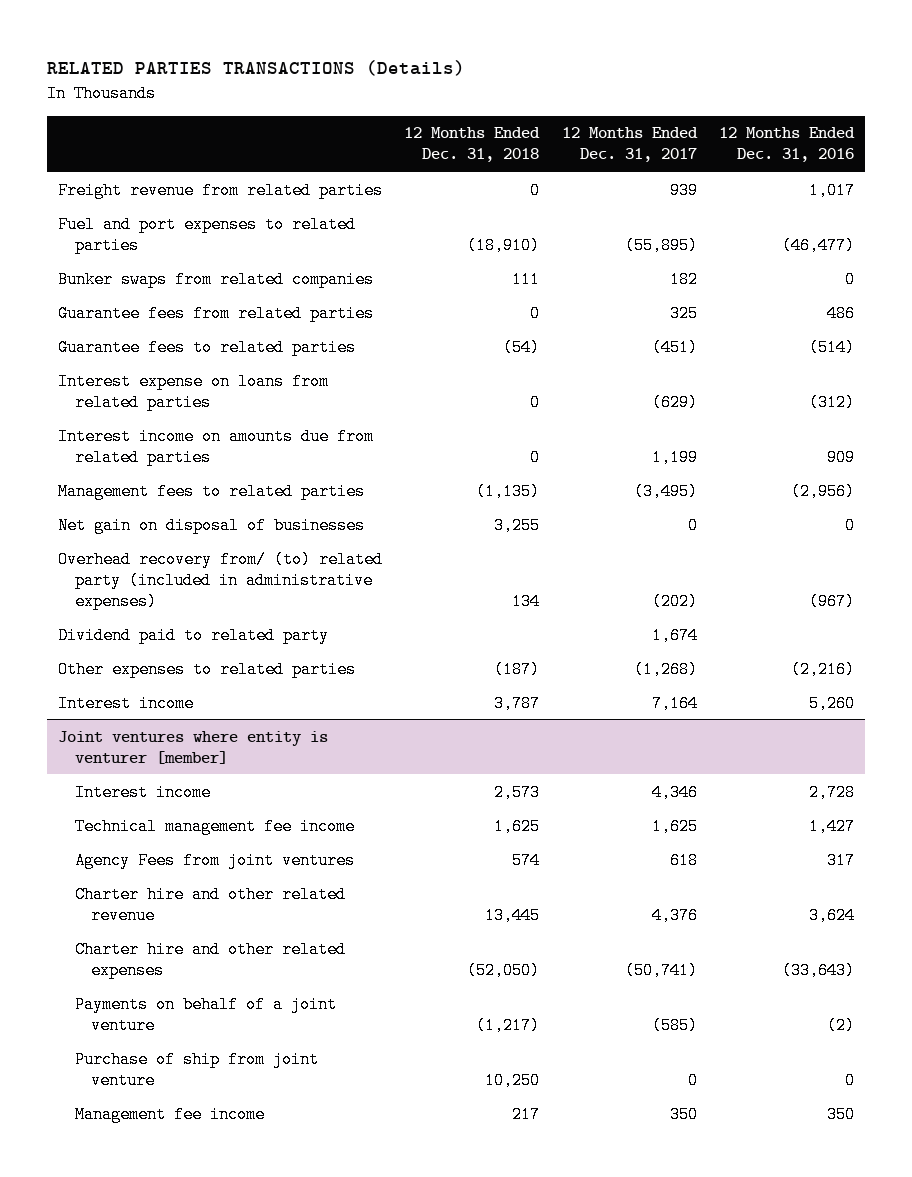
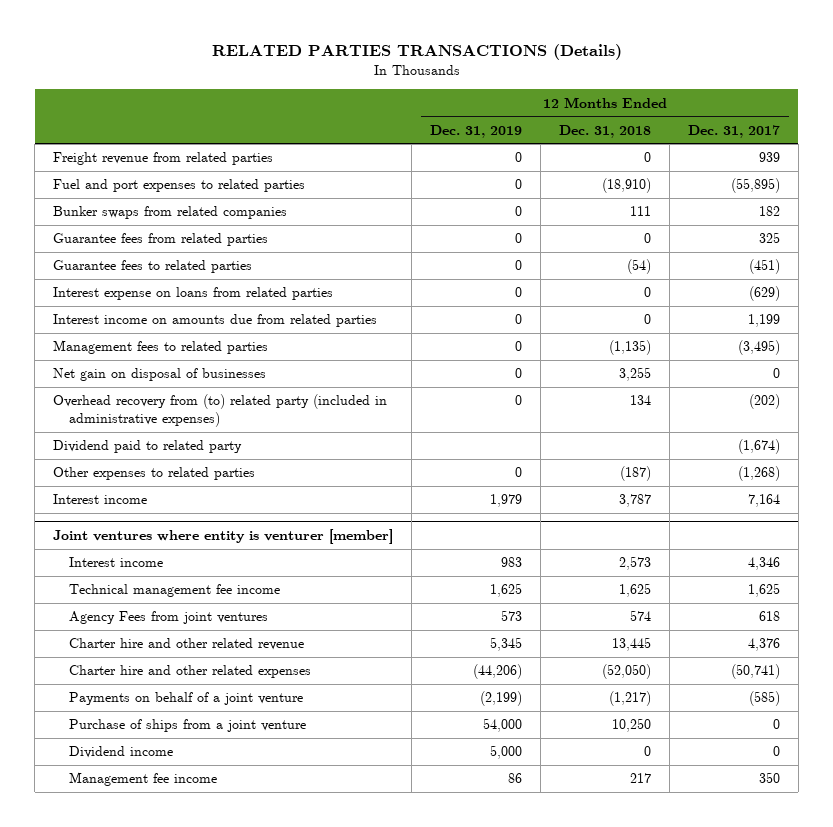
- | 12 Months Ended Dec. 31, 2018 | 12 Months Ended Dec. 31, 2017 | 12 Months Ended Dec. 31, 2016
+ | 12 Months Ended Dec. 31, 2019 | 12 Months Ended Dec. 31, 2018 | 12 Months Ended Dec. 31, 2017
- Overhead recovery from/ (to) related party (included in administrative expenses) | 134 | (202) | (967)
- Dividend paid to related party | | 1,674 |
+ Overhead recovery from (to) related party (included in administrative expenses) | 0 | 134 | (202)
+ Dividend paid to related party | | | (1,674)
@ Joint ventures where entity is venturer [member]
- Purchase of ship from joint venture | 10,250 | 0 | 0
+ Purchase of ships from a joint venture | 54,000 | 10,250 | 0
+ Dividend income | 5,000 | 0 | 0

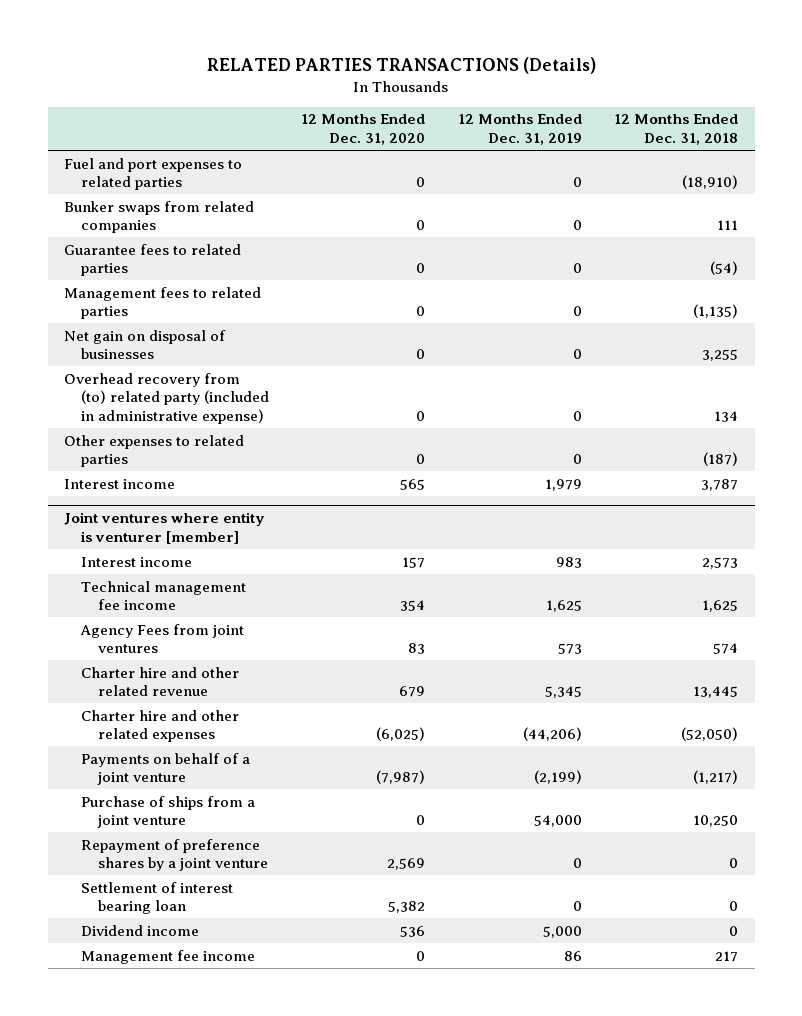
- | 12 Months Ended Dec. 31, 2019 | 12 Months Ended Dec. 31, 2018 | 12 Months Ended Dec. 31, 2017
+ | 12 Months Ended Dec. 31, 2020 | 12 Months Ended Dec. 31, 2019 | 12 Months Ended Dec. 31, 2018
- Freight revenue from related parties | 0 | 0 | 939
- Guarantee fees from related parties | 0 | 0 | 325
- Interest expense on loans from related parties | 0 | 0 | (629)
- Interest income on amounts due from related parties | 0 | 0 | 1,199
- Overhead recovery from (to) related party (included in administrative expenses) | 0 | 134 | (202)
- Dividend paid to related party | | | (1,674)
+ Overhead recovery from (to) related party (included in administrative expense) | 0 | 0 | 134
@ Joint ventures where entity is venturer [member]
+ Repayment of preference shares by a joint venture | 2,569 | 0 | 0
+ Settlement of interest bearing loan | 5,382 | 0 | 0

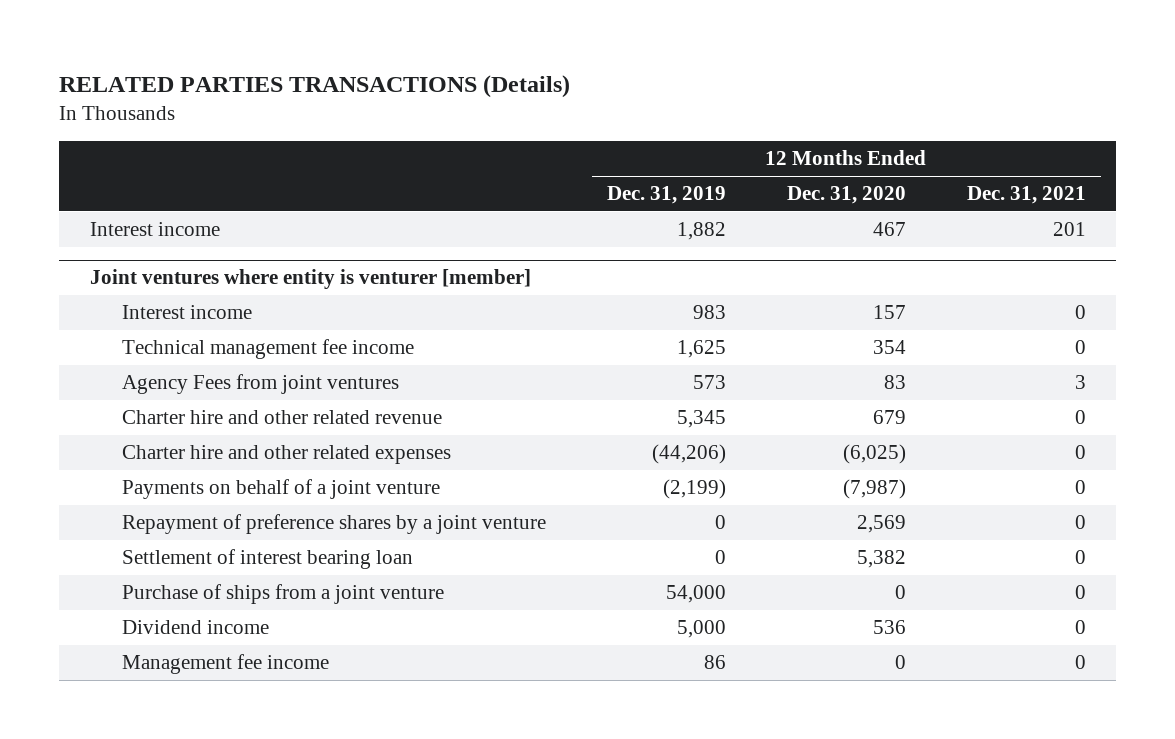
- | 12 Months Ended Dec. 31, 2020 | 12 Months Ended Dec. 31, 2019 | 12 Months Ended Dec. 31, 2018
+ | 12 Months Ended Dec. 31, 2019 | 12 Months Ended Dec. 31, 2020 | 12 Months Ended Dec. 31, 2021
- Fuel and port expenses to related parties | 0 | 0 | (18,910)
- Bunker swaps from related companies | 0 | 0 | 111
- Guarantee fees to related parties | 0 | 0 | (54)
- Management fees to related parties | 0 | 0 | (1,135)
- Net gain on disposal of businesses | 0 | 0 | 3,255
- Overhead recovery from (to) related party (included in administrative expense) | 0 | 0 | 134
- Other expenses to related parties | 0 | 0 | (187)
- Interest income | 565 | 1,979 | 3,787
+ Interest income | 1,882 | 467 | 201
@ Joint ventures where entity is venturer [member]
moved down: Purchase of ships from a joint venture | 54,000 | 0 | 0

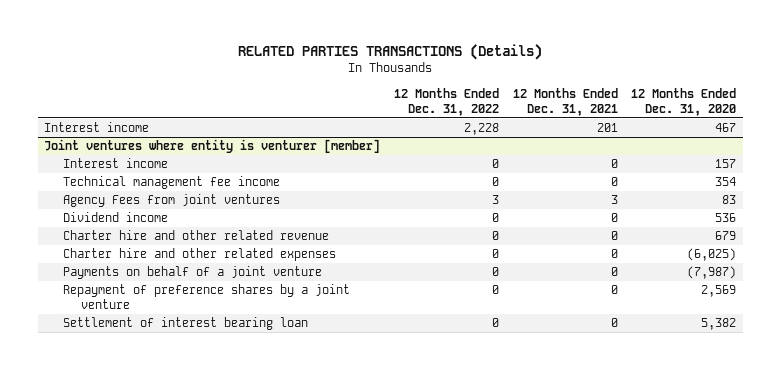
- | 12 Months Ended Dec. 31, 2019 | 12 Months Ended Dec. 31, 2020 | 12 Months Ended Dec. 31, 2021
+ | 12 Months Ended Dec. 31, 2022 | 12 Months Ended Dec. 31, 2021 | 12 Months Ended Dec. 31, 2020
@ Joint ventures where entity is venturer [member]
moved up: Dividend income | 0 | 0 | 536
- Purchase of ships from a joint venture | 54,000 | 0 | 0
- Management fee income | 86 | 0 | 0

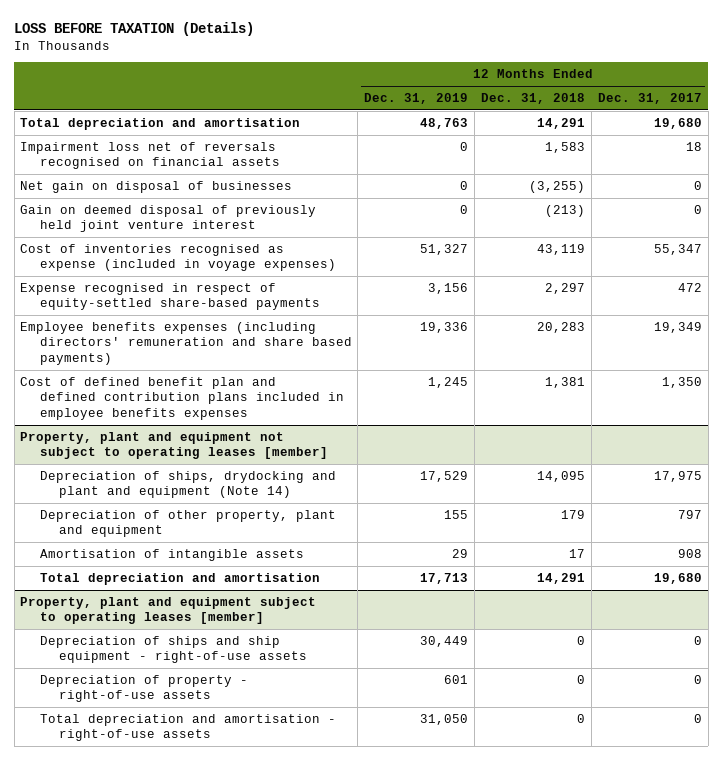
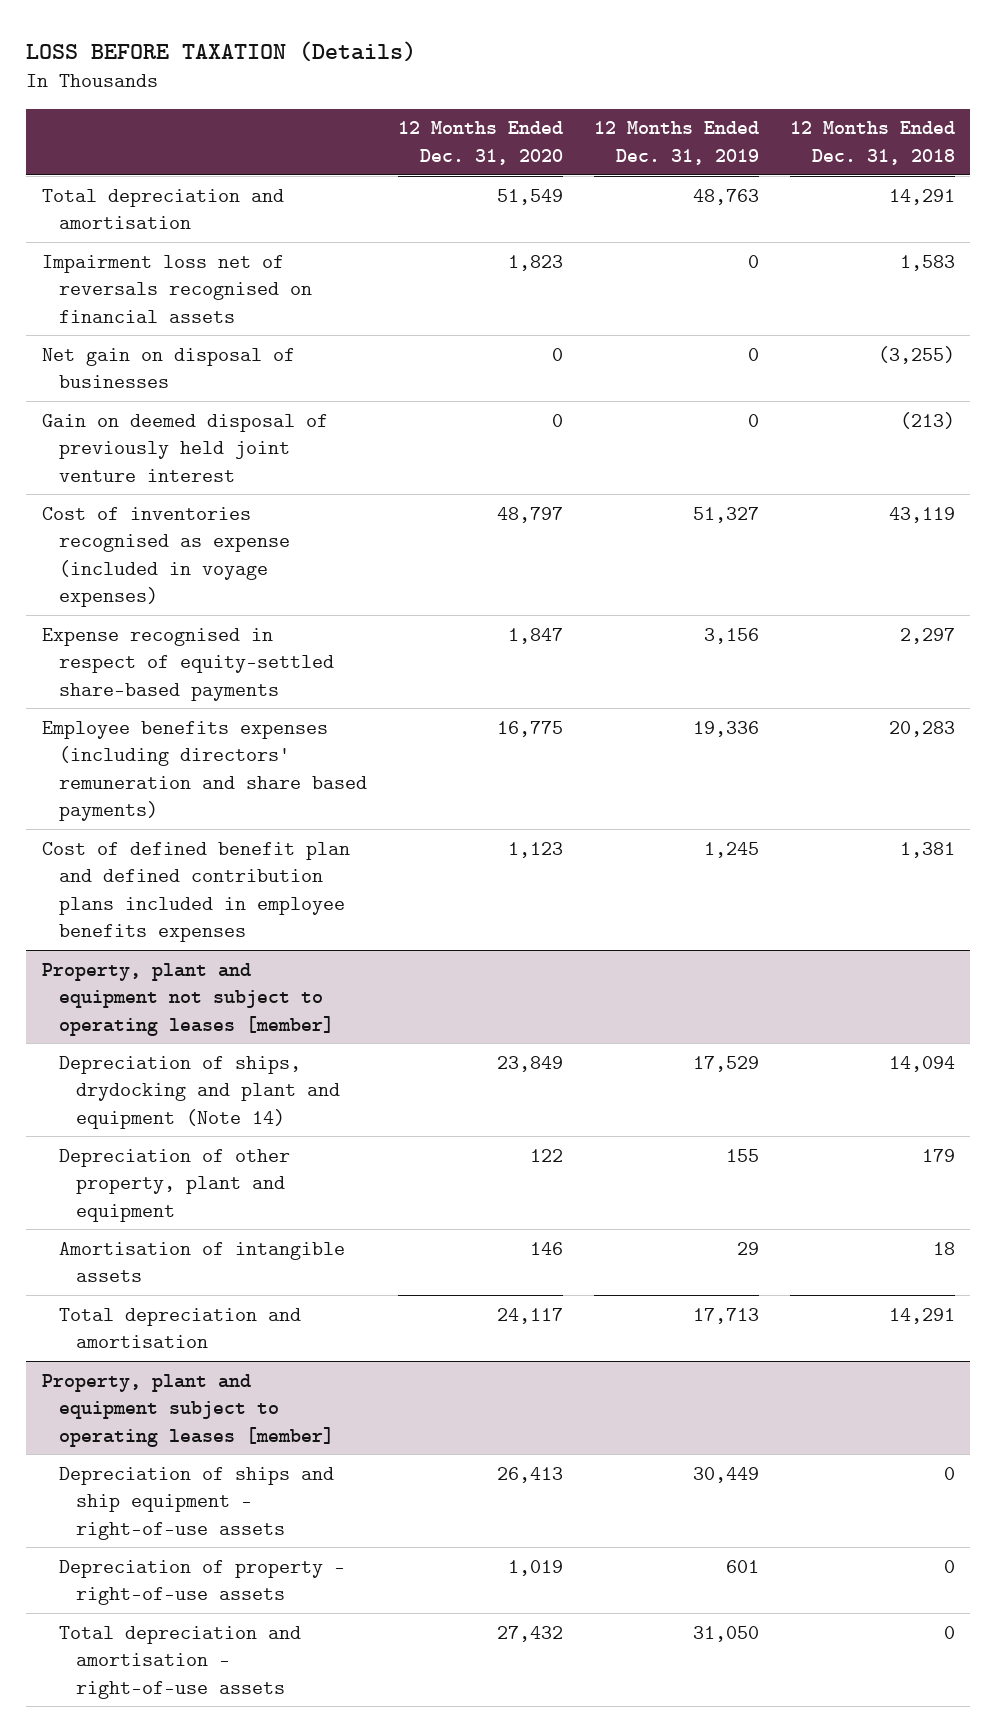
- | 12 Months Ended Dec. 31, 2019 | 12 Months Ended Dec. 31, 2018 | 12 Months Ended Dec. 31, 2017
+ | 12 Months Ended Dec. 31, 2020 | 12 Months Ended Dec. 31, 2019 | 12 Months Ended Dec. 31, 2018
@ Property, plant and equipment not subject to operating leases [member]
- Depreciation of ships, drydocking and plant and equipment (Note 14) | 17,529 | 14,095 | 17,975
+ Depreciation of ships, drydocking and plant and equipment (Note 14) | 23,849 | 17,529 | 14,094
- Amortisation of intangible assets | 29 | 17 | 908
+ Amortisation of intangible assets | 146 | 29 | 18

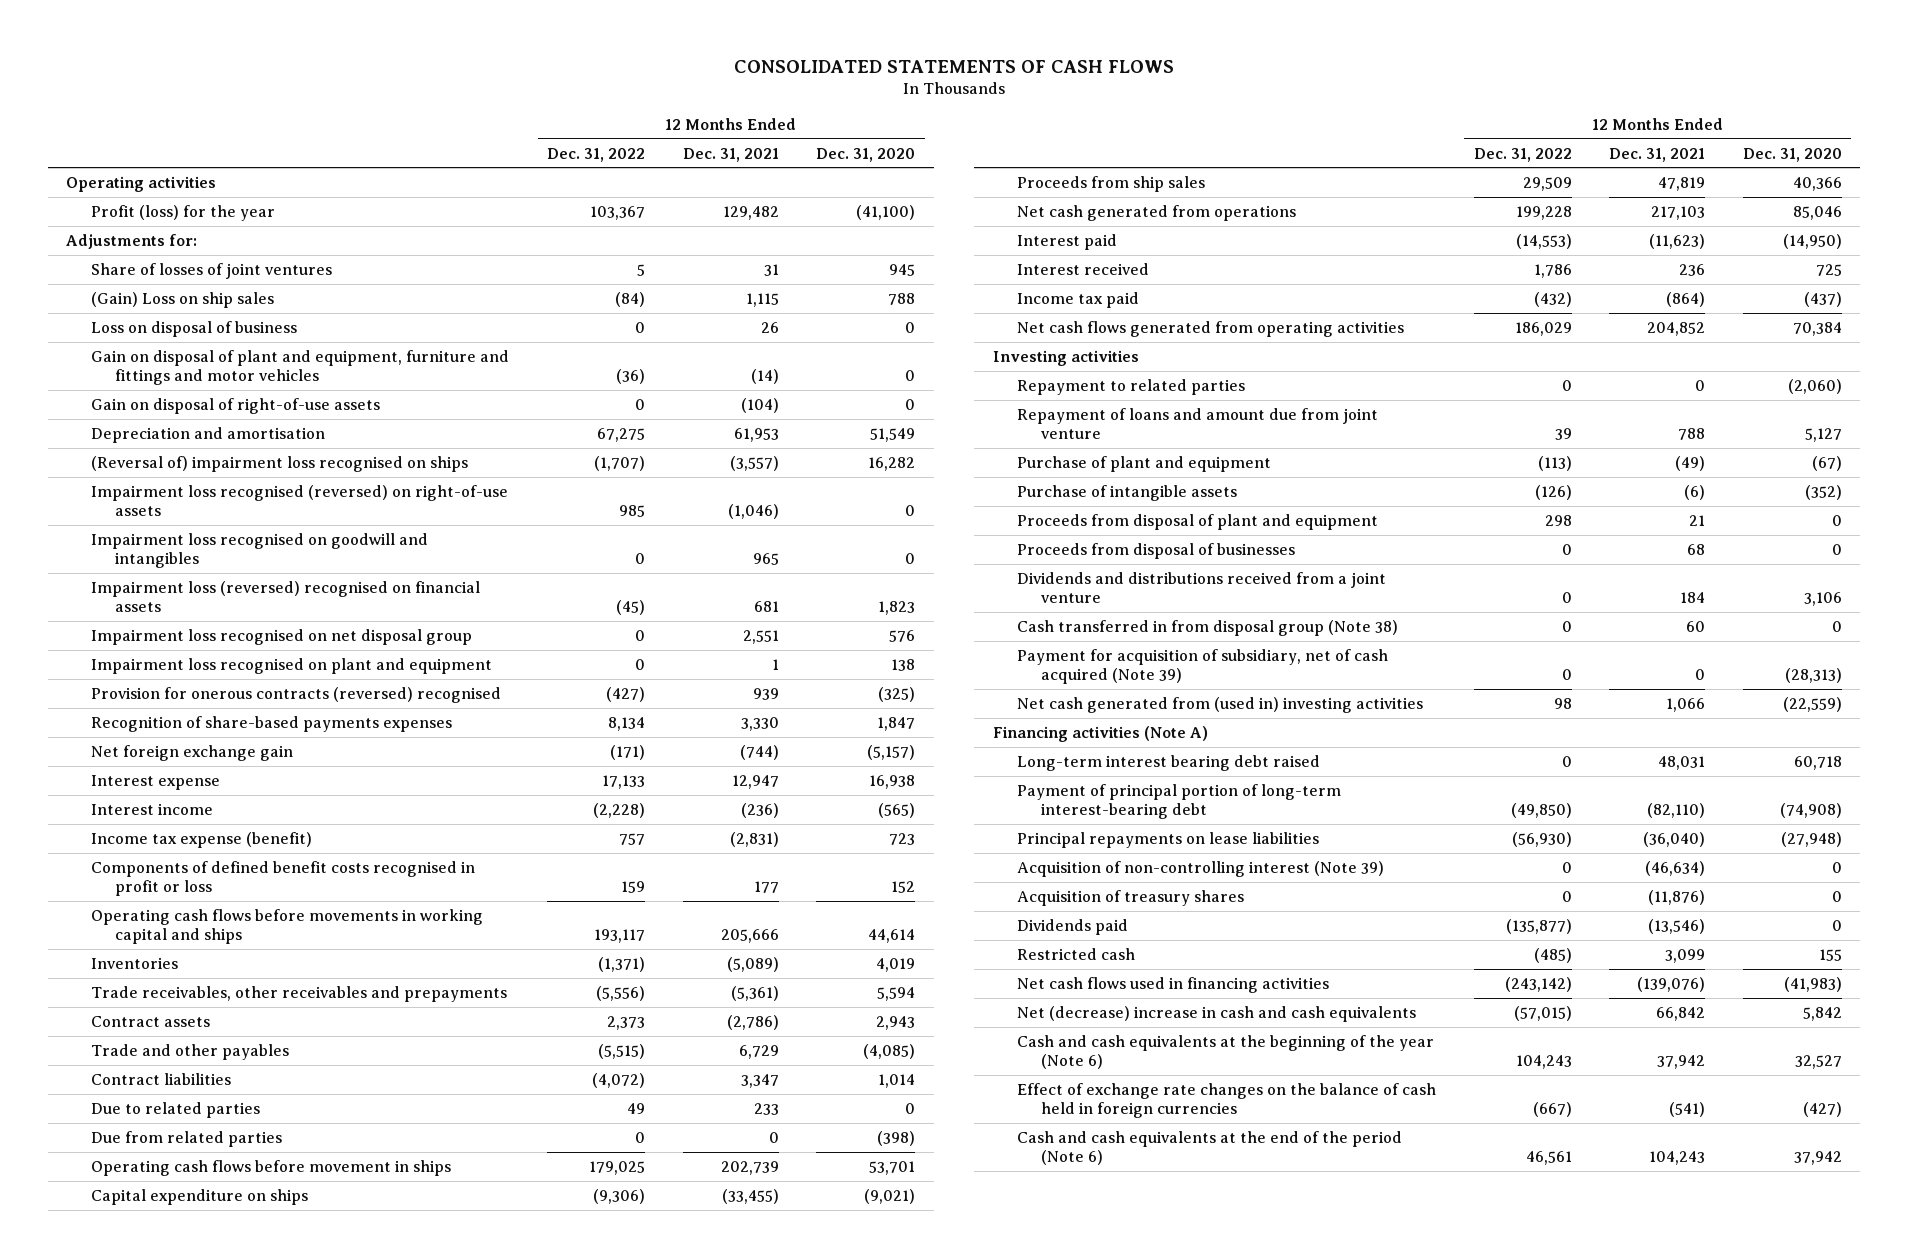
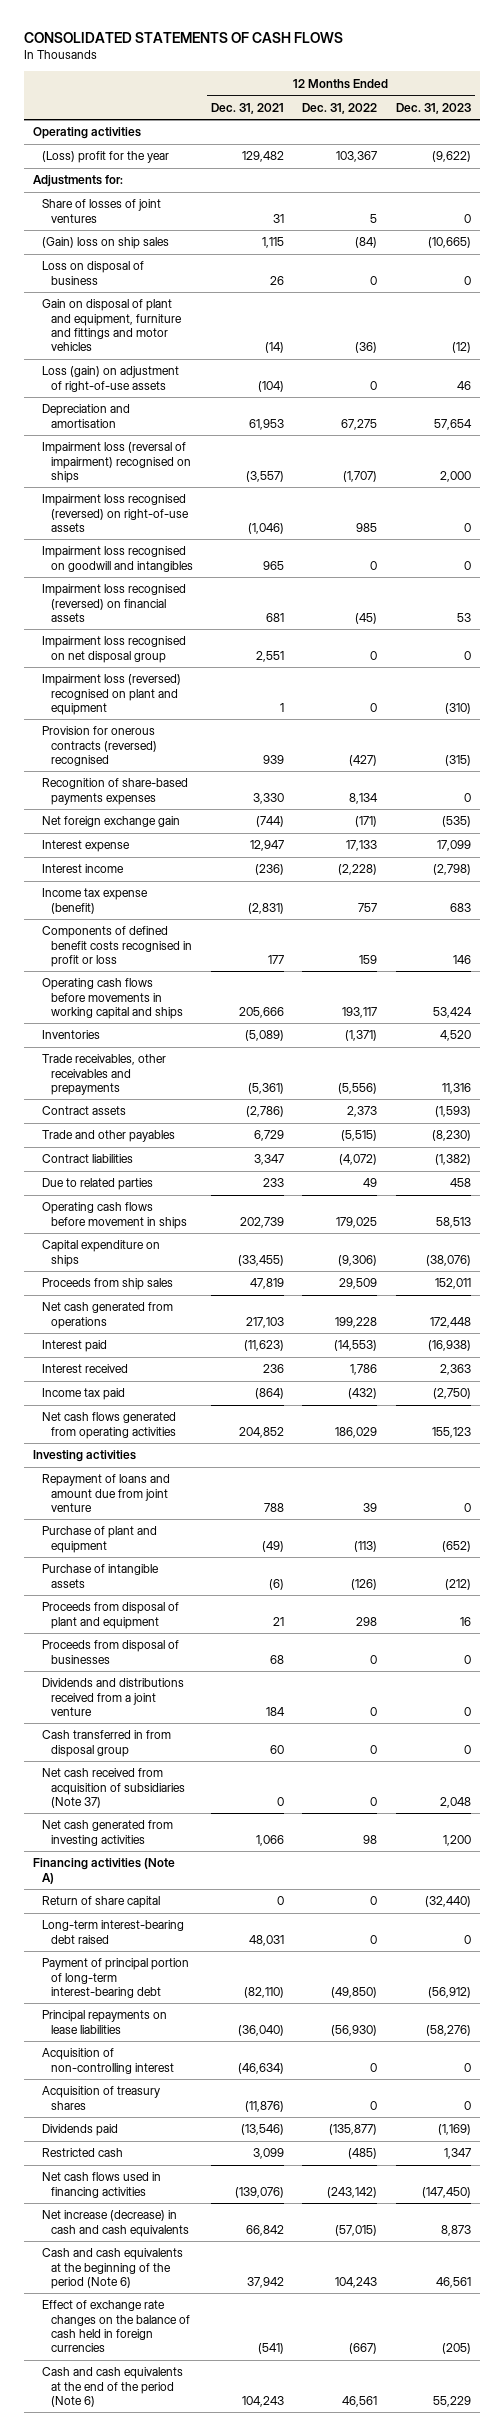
- | 12 Months Ended Dec. 31, 2022 | 12 Months Ended Dec. 31, 2021 | 12 Months Ended Dec. 31, 2020
+ | 12 Months Ended Dec. 31, 2021 | 12 Months Ended Dec. 31, 2022 | 12 Months Ended Dec. 31, 2023
- Profit (loss) for the year | 103,367 | 129,482 | (41,100)
+ (Loss) profit for the year | 129,482 | 103,367 | (9,622)
- (Gain) Loss on ship sales | (84) | 1,115 | 788
+ (Gain) loss on ship sales | 1,115 | (84) | (10,665)
- Gain on disposal of right-of-use assets | 0 | (104) | 0
+ Loss (gain) on adjustment of right-of-use assets | (104) | 0 | 46
- (Reversal of) impairment loss recognised on ships | (1,707) | (3,557) | 16,282
+ Impairment loss (reversal of impairment) recognised on ships | (3,557) | (1,707) | 2,000
- Impairment loss (reversed) recognised on financial assets | (45) | 681 | 1,823
+ Impairment loss recognised (reversed) on financial assets | 681 | (45) | 53
- Impairment loss recognised on plant and equipment | 0 | 1 | 138
+ Impairment loss (reversed) recognised on plant and equipment | 1 | 0 | (310)
- Due from related parties | 0 | 0 | (398)
- Repayment to related parties | 0 | 0 | (2,060)
- Cash transferred in from disposal group (Note 38) | 0 | 60 | 0
- Payment for acquisition of subsidiary, net of cash acquired (Note 39) | 0 | 0 | (28,313)
- Net cash generated from (used in) investing activities | 98 | 1,066 | (22,559)
+ Cash transferred in from disposal group | 60 | 0 | 0
+ Net cash received from acquisition of subsidiaries (Note 37) | 0 | 0 | 2,048
+ Net cash generated from investing activities | 1,066 | 98 | 1,200
- Long-term interest bearing debt raised | 0 | 48,031 | 60,718
+ Return of share capital | 0 | 0 | (32,440)
+ Long-term interest-bearing debt raised | 48,031 | 0 | 0
- Acquisition of non-controlling interest (Note 39) | 0 | (46,634) | 0
+ Acquisition of non-controlling interest | (46,634) | 0 | 0
- Net (decrease) increase in cash and cash equivalents | (57,015) | 66,842 | 5,842
- Cash and cash equivalents at the beginning of the year (Note 6) | 104,243 | 37,942 | 32,527
+ Net increase (decrease) in cash and cash equivalents | 66,842 | (57,015) | 8,873
+ Cash and cash equivalents at the beginning of the period (Note 6) | 37,942 | 104,243 | 46,561

